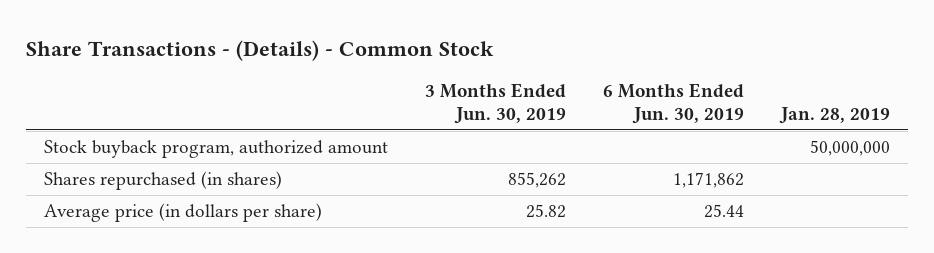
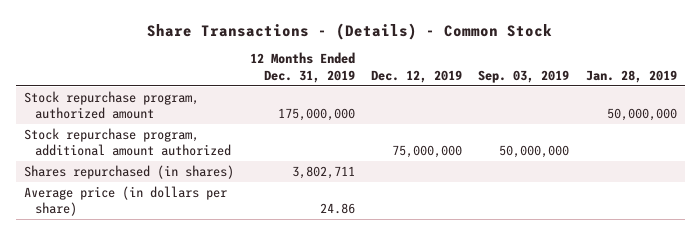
- | 3 Months Ended Jun. 30, 2019 | 6 Months Ended Jun. 30, 2019 | Jan. 28, 2019
+ | 12 Months Ended Dec. 31, 2019 | Dec. 12, 2019 | Sep. 03, 2019 | Jan. 28, 2019
- Stock buyback program, authorized amount | | | 50,000,000
+ Stock repurchase program, authorized amount | 175,000,000 | | | 50,000,000
+ Stock repurchase program, additional amount authorized | | 75,000,000 | 50,000,000 |

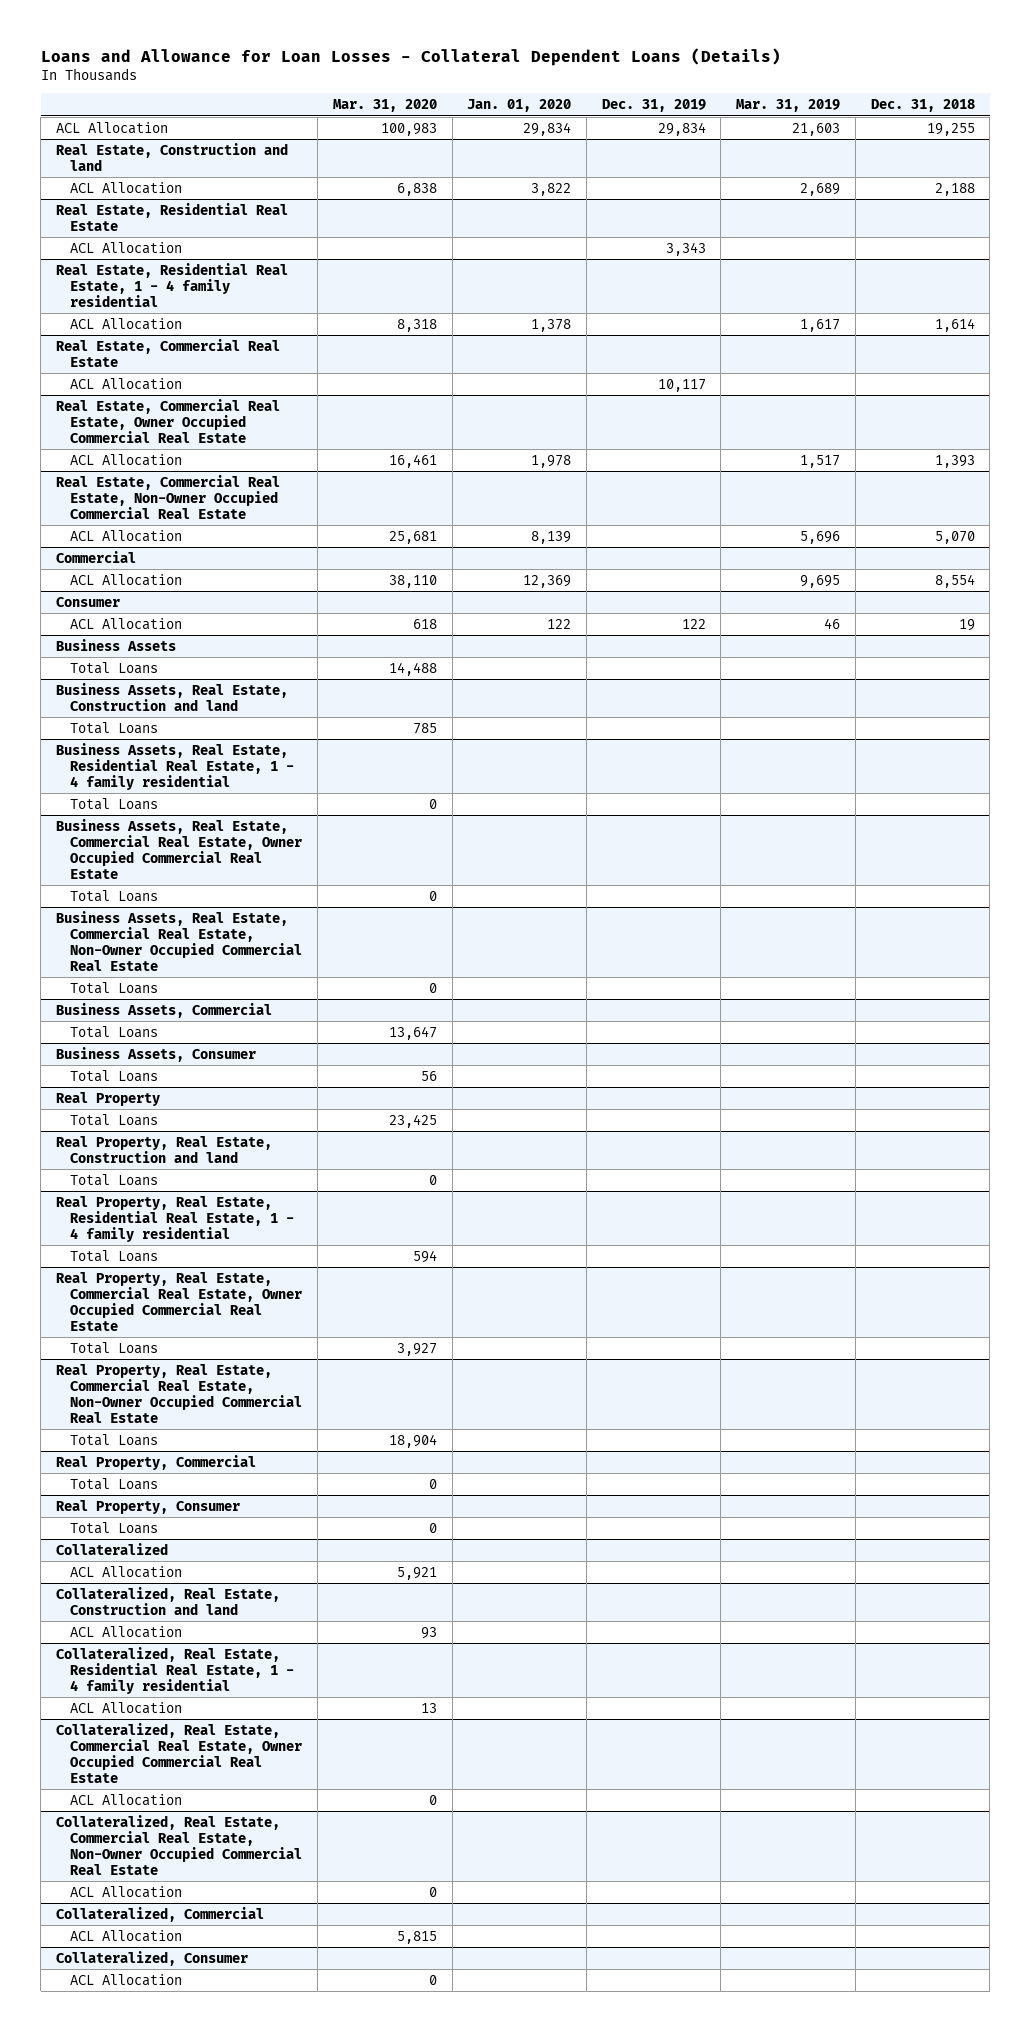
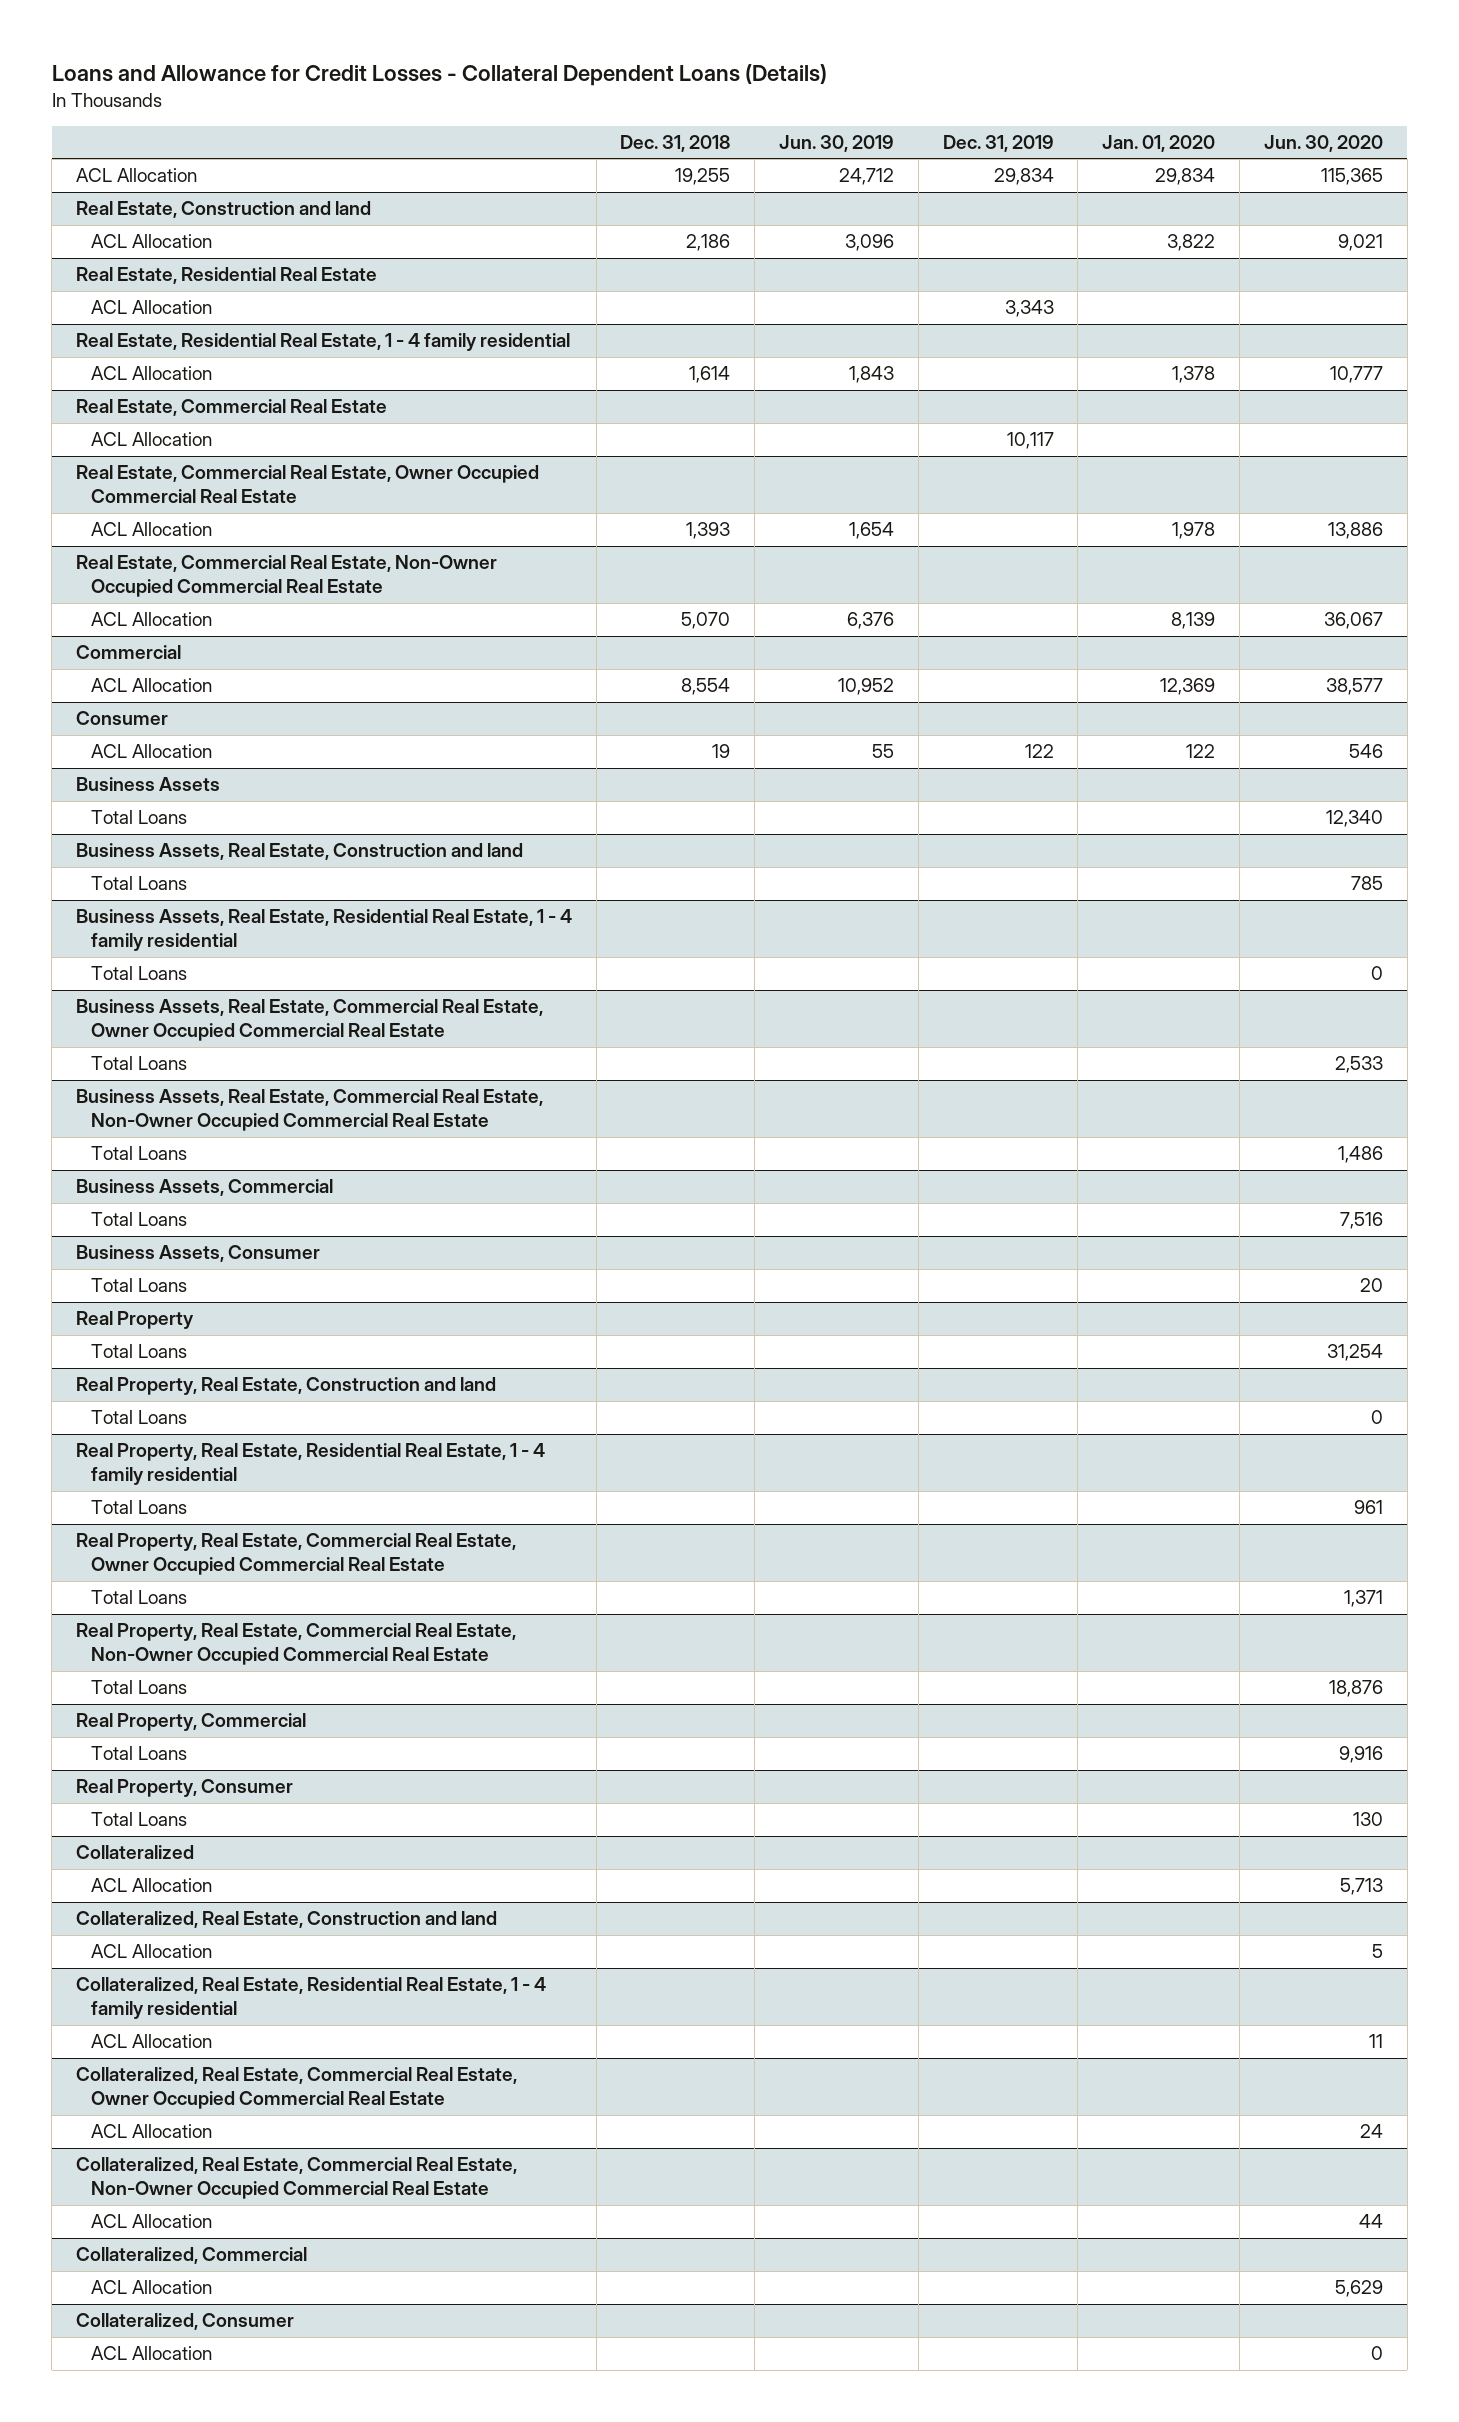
- Loans and Allowance for Loan Losses - Collateral Dependent Loans (Details)
+ Loans and Allowance for Credit Losses - Collateral Dependent Loans (Details)
- | Mar. 31, 2020 | Jan. 01, 2020 | Dec. 31, 2019 | Mar. 31, 2019 | Dec. 31, 2018
+ | Dec. 31, 2018 | Jun. 30, 2019 | Dec. 31, 2019 | Jan. 01, 2020 | Jun. 30, 2020
@ Real Estate, Construction and land
- ACL Allocation | 6,838 | 3,822 | | 2,689 | 2,188
+ ACL Allocation | 2,186 | 3,096 | | 3,822 | 9,021

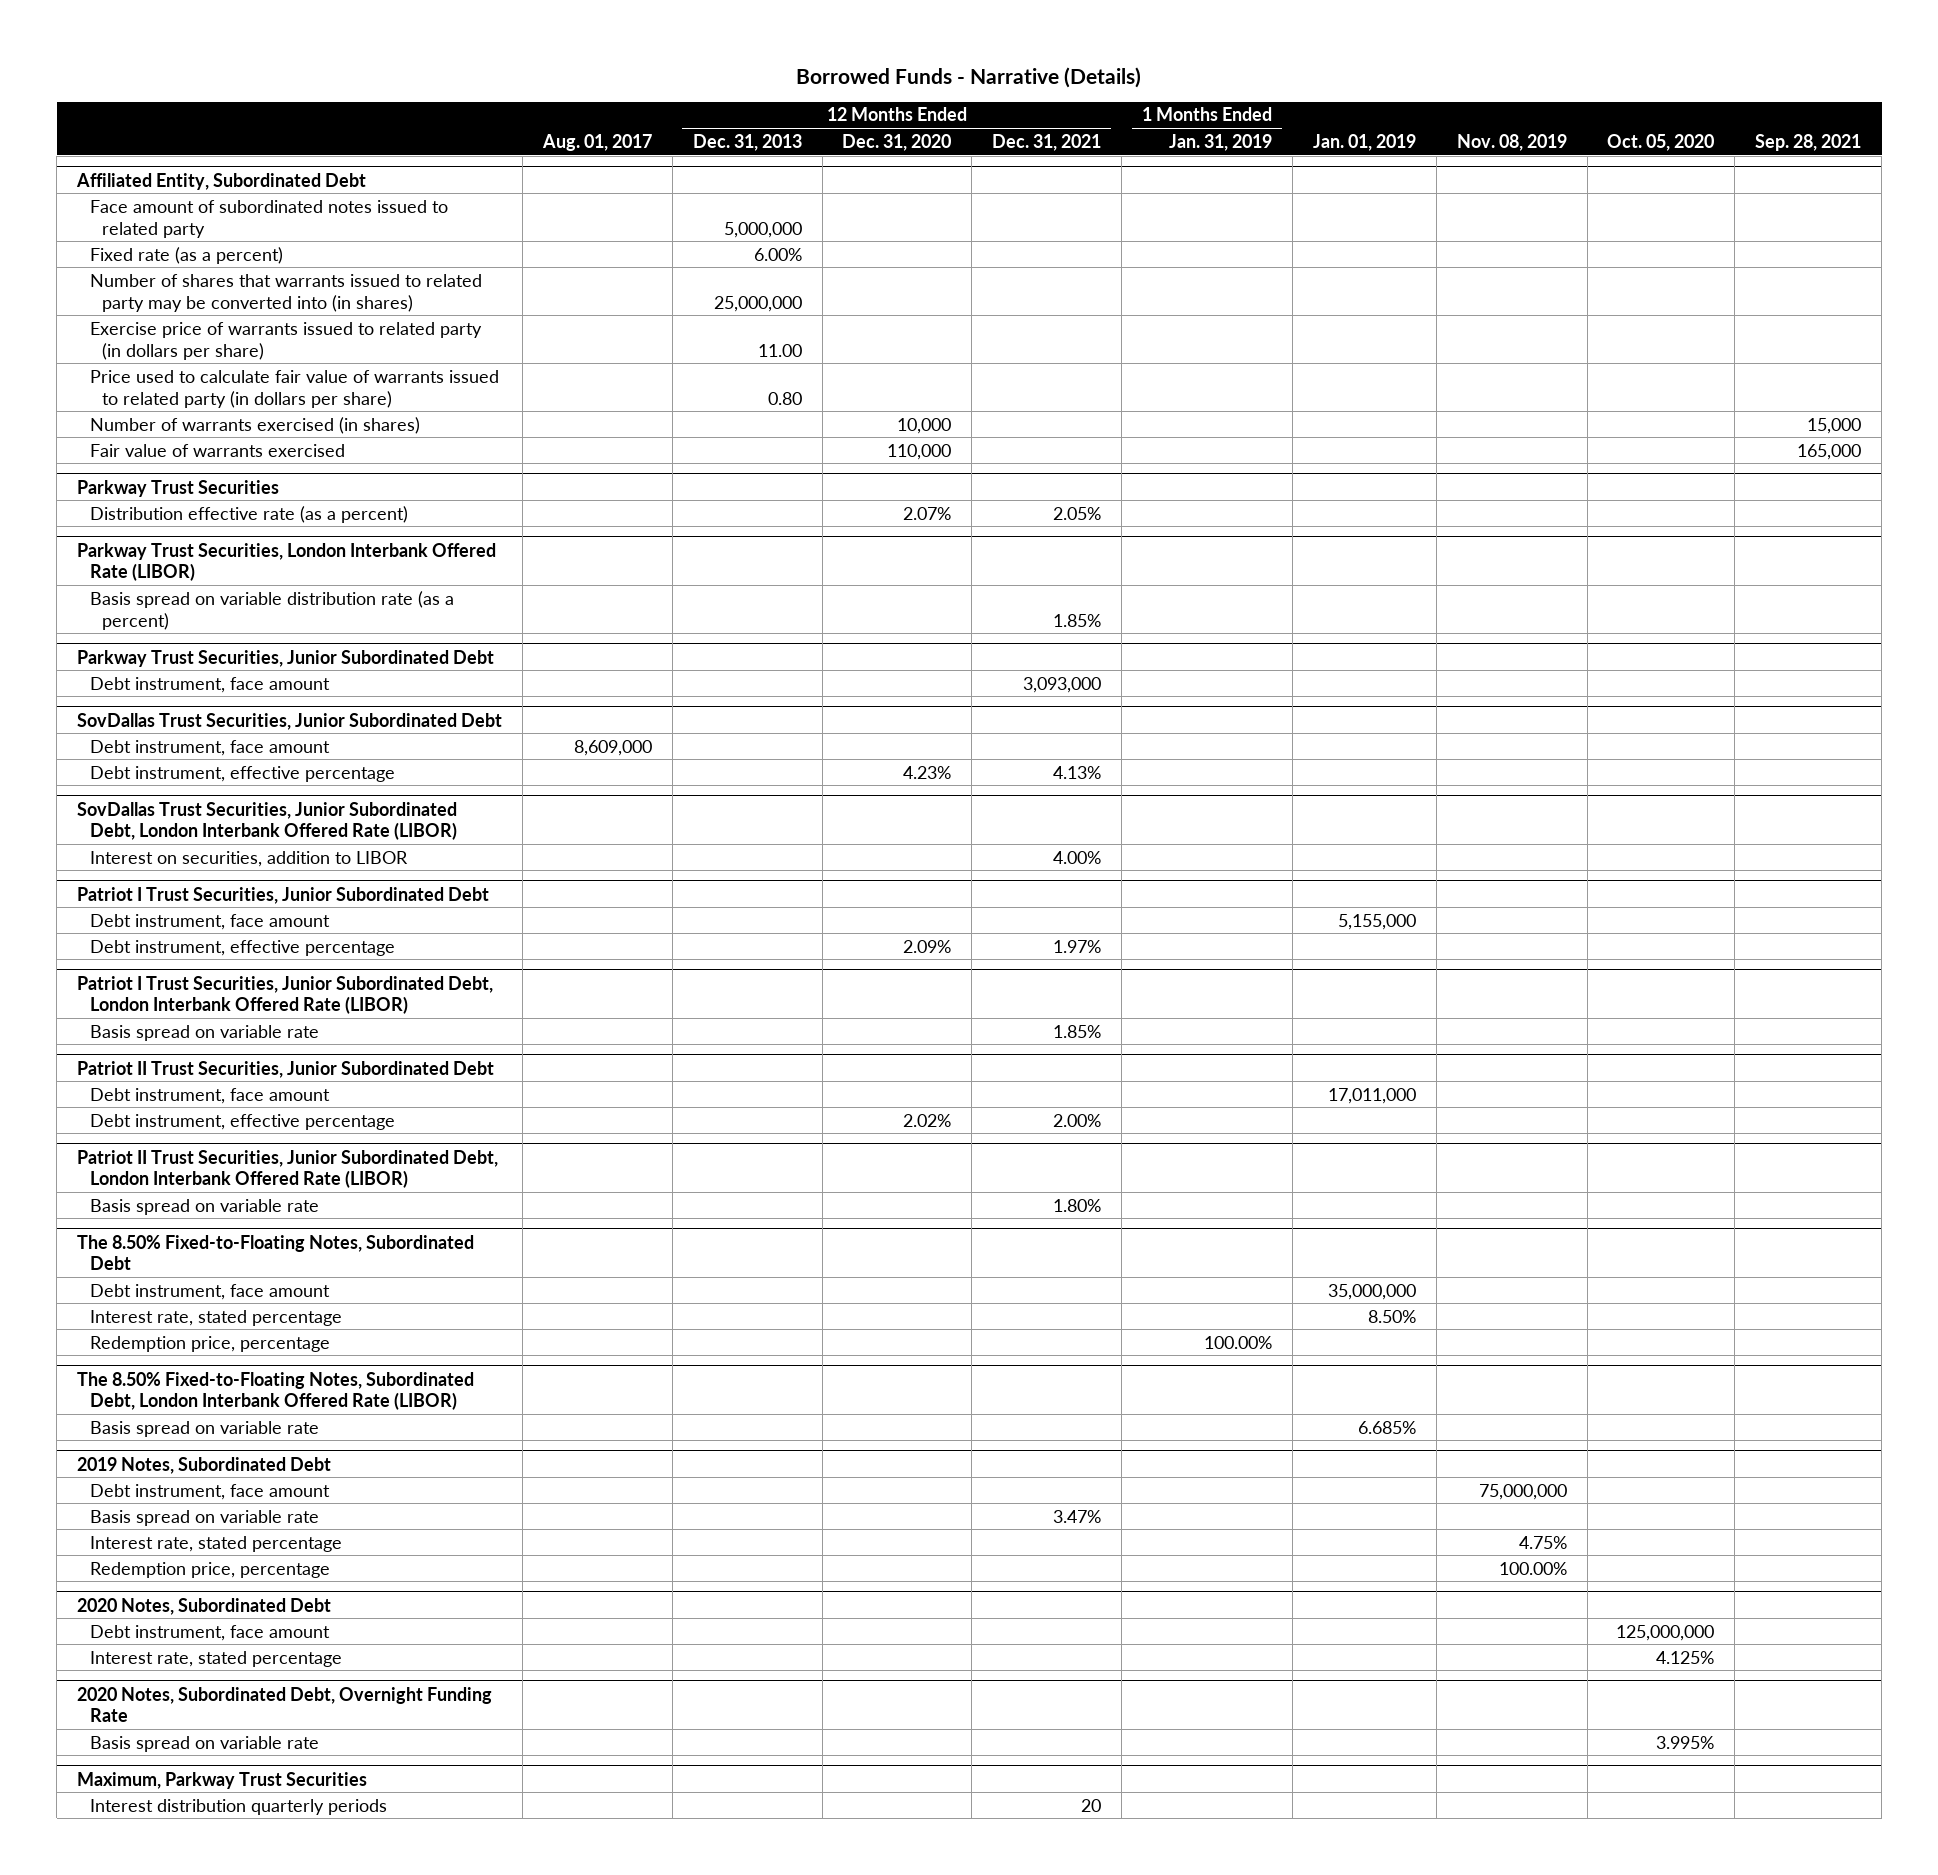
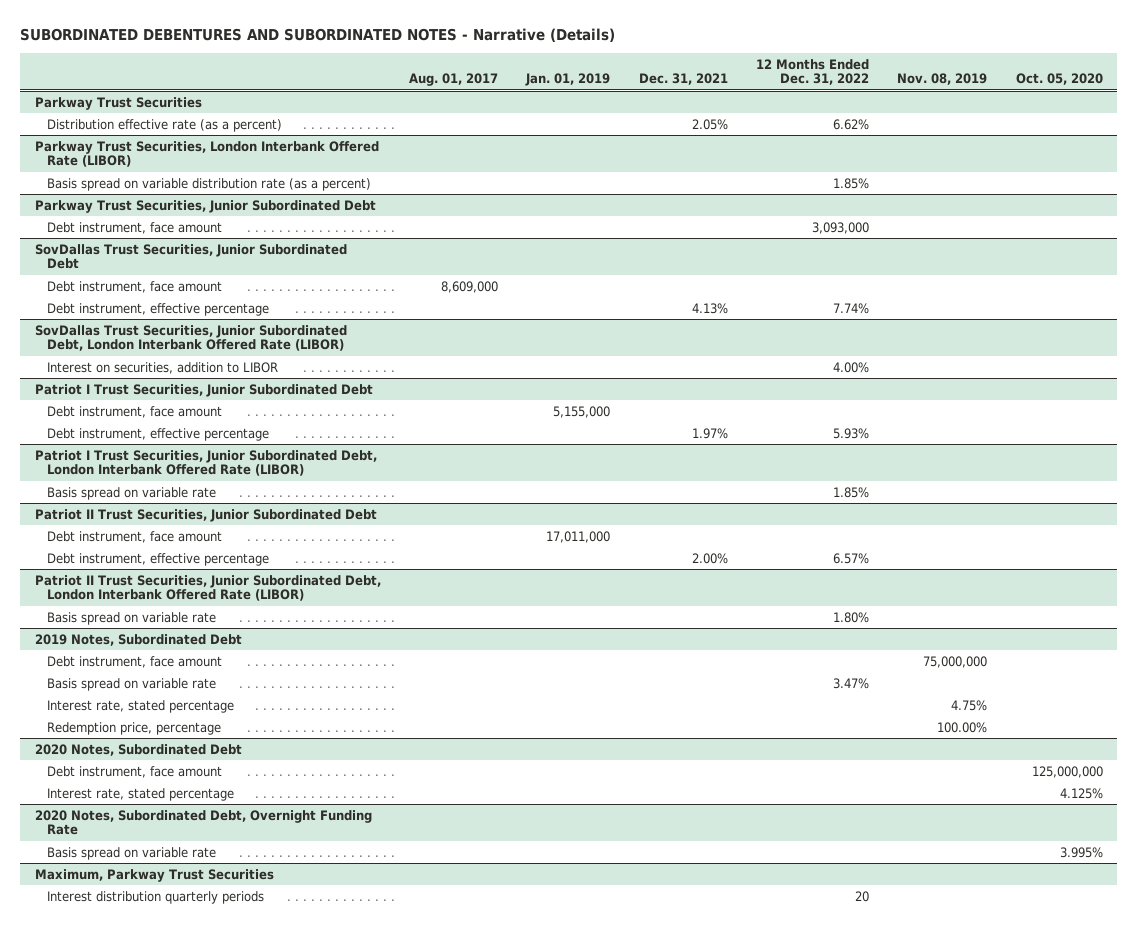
- Borrowed Funds - Narrative (Details)
+ SUBORDINATED DEBENTURES AND SUBORDINATED NOTES - Narrative (Details)
- | Aug. 01, 2017 | 12 Months Ended Dec. 31, 2013 | 12 Months Ended Dec. 31, 2020 | 12 Months Ended Dec. 31, 2021 | 1 Months Ended Jan. 31, 2019 | Jan. 01, 2019 | Nov. 08, 2019 | Oct. 05, 2020 | Sep. 28, 2021
+ | Aug. 01, 2017 | Jan. 01, 2019 | Dec. 31, 2021 | 12 Months Ended Dec. 31, 2022 | Nov. 08, 2019 | Oct. 05, 2020
- Affiliated Entity, Subordinated Debt
- Face amount of subordinated notes issued to related party | | 5,000,000 | | | | | | |
- Fixed rate (as a percent) | | 6.00% | | | | | | |
- Number of shares that warrants issued to related party may be converted into (in shares) | | 25,000,000 | | | | | | |
- Exercise price of warrants issued to related party (in dollars per share) | | 11.00 | | | | | | |
- Price used to calculate fair value of warrants issued to related party (in dollars per share) | | 0.80 | | | | | | |
- Number of warrants exercised (in shares) | | | 10,000 | | | | | | 15,000
- Fair value of warrants exercised | | | 110,000 | | | | | | 165,000
- The 8.50% Fixed-to-Floating Notes, Subordinated Debt
- Debt instrument, face amount | | | | | | 35,000,000 | | |
- Interest rate, stated percentage | | | | | | 8.50% | | |
- Redemption price, percentage | | | | | 100.00% | | | |
- The 8.50% Fixed-to-Floating Notes, Subordinated Debt, London Interbank Offered Rate (LIBOR)
- Basis spread on variable rate | | | | | | 6.685% | | |

